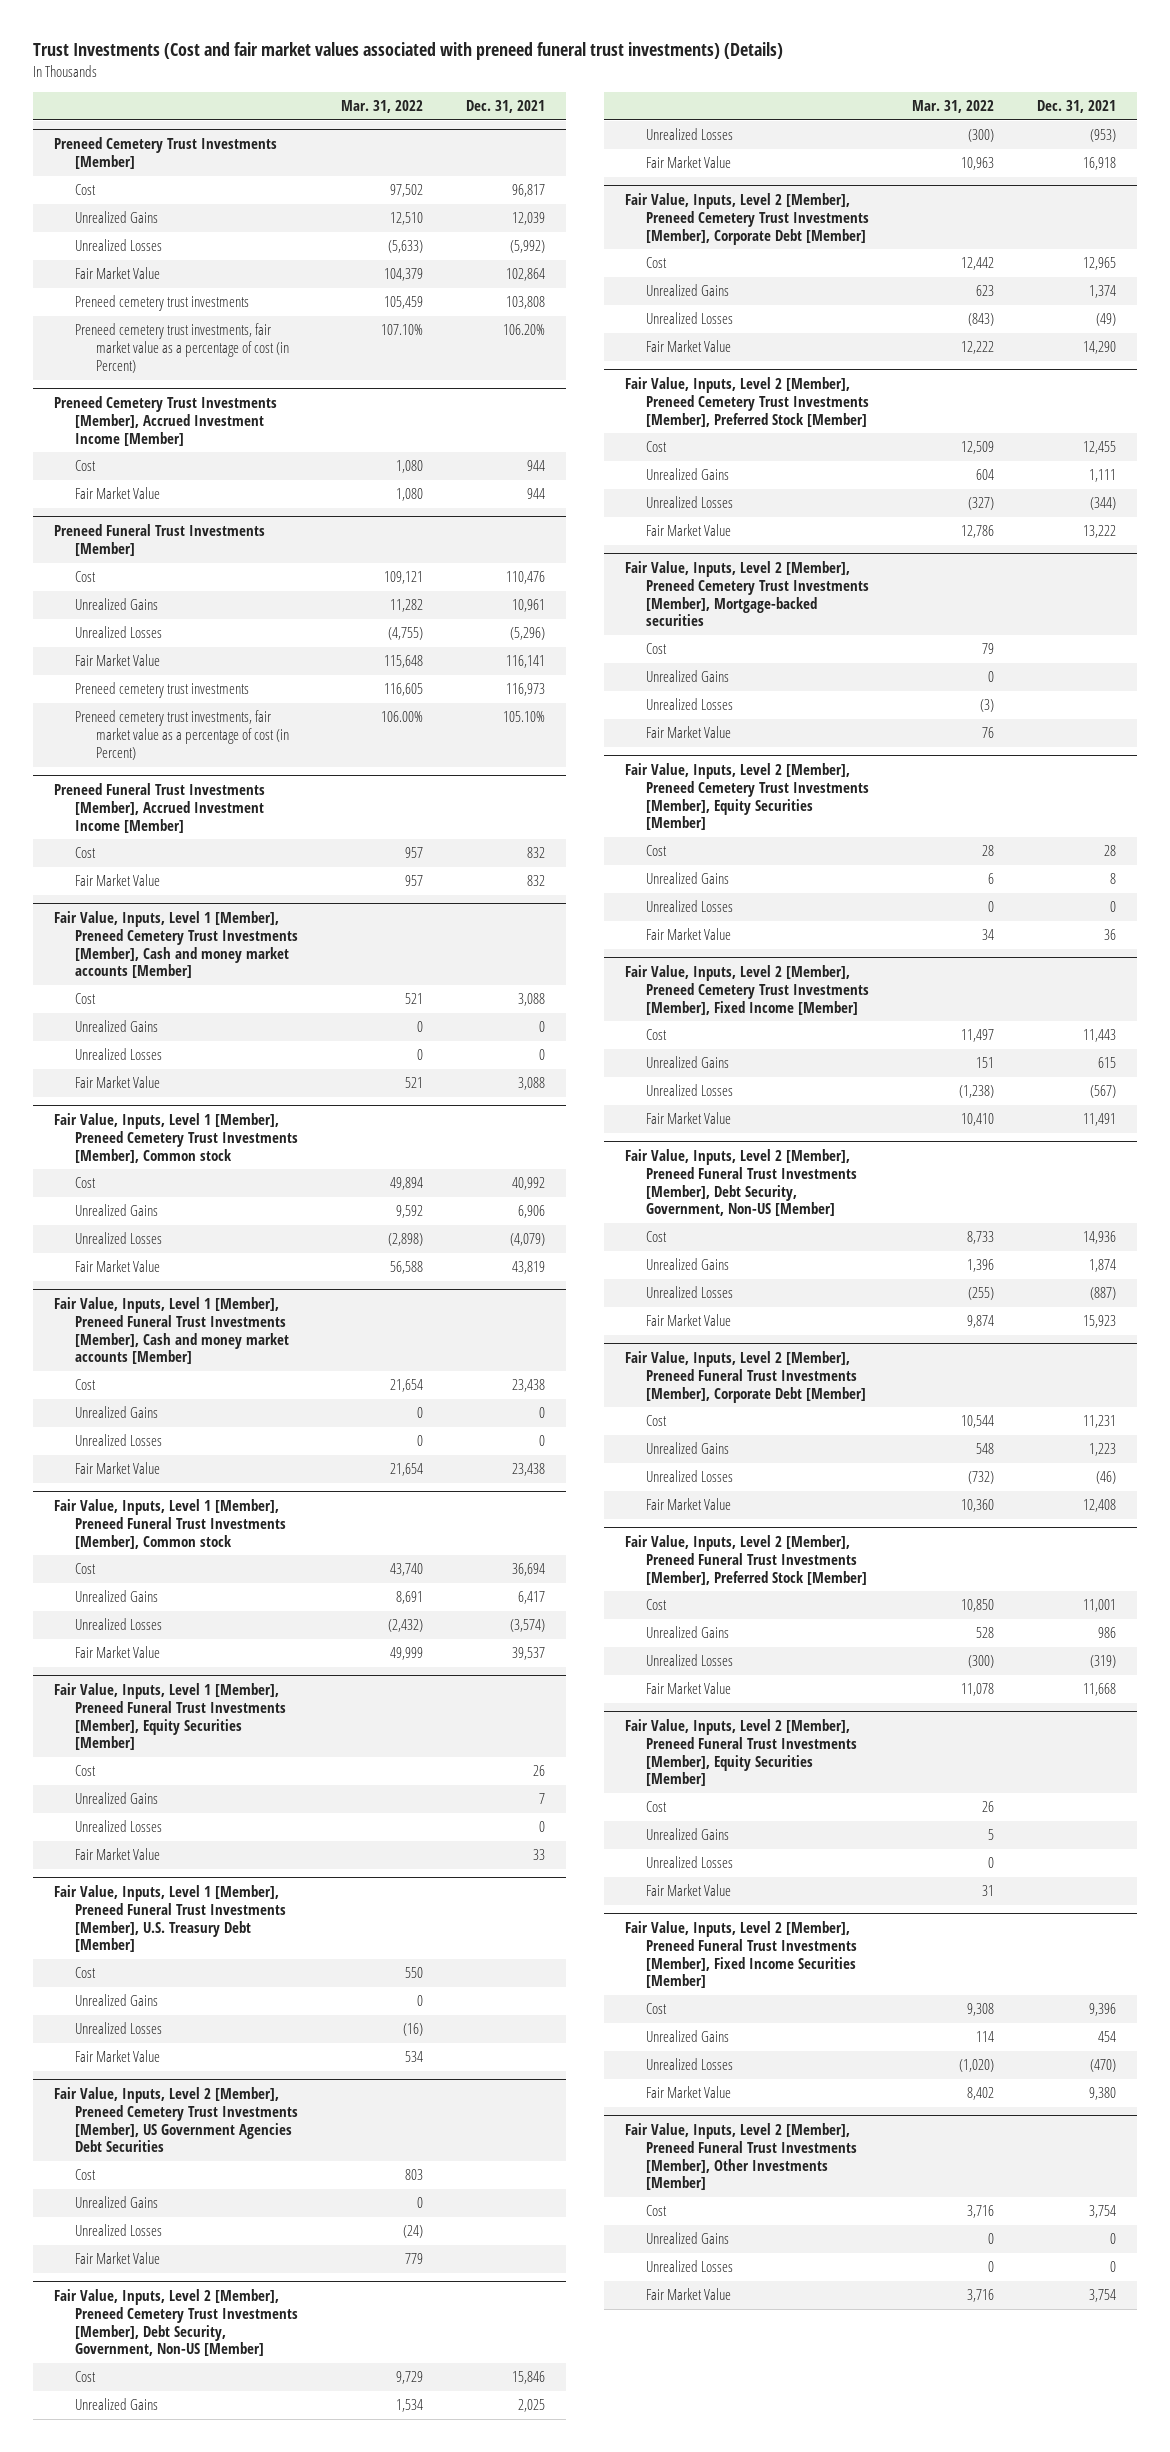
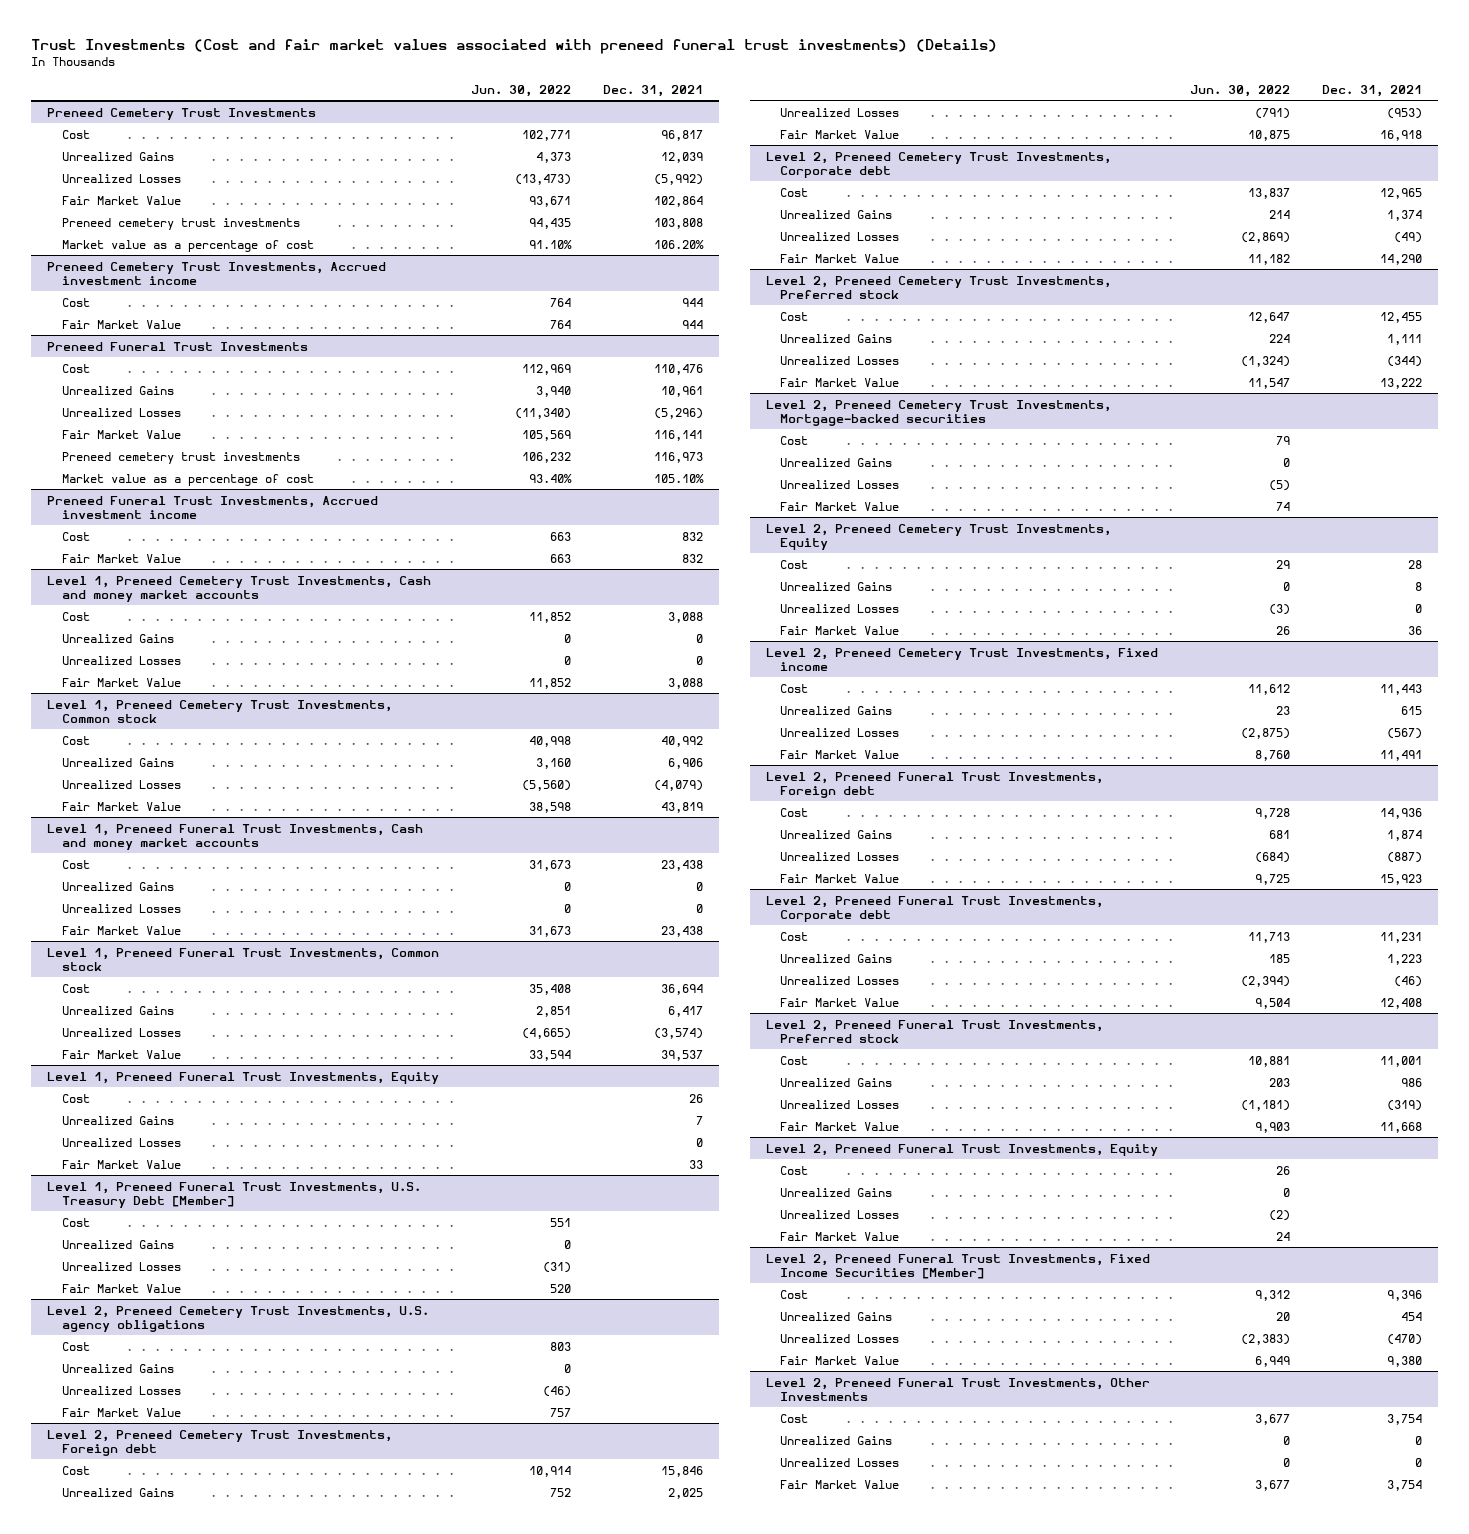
- | Mar. 31, 2022 | Dec. 31, 2021
+ | Jun. 30, 2022 | Dec. 31, 2021
- Preneed Cemetery Trust Investments [Member]
+ Preneed Cemetery Trust Investments
- Preneed cemetery trust investments, fair market value as a percentage of cost (in Percent) | 107.10% | 106.20%
- Preneed Cemetery Trust Investments [Member], Accrued Investment Income [Member]
+ Market value as a percentage of cost | 91.10% | 106.20%
+ Preneed Cemetery Trust Investments, Accrued investment income
- Preneed Funeral Trust Investments [Member]
+ Preneed Funeral Trust Investments
- Preneed cemetery trust investments, fair market value as a percentage of cost (in Percent) | 106.00% | 105.10%
- Preneed Funeral Trust Investments [Member], Accrued Investment Income [Member]
+ Market value as a percentage of cost | 93.40% | 105.10%
+ Preneed Funeral Trust Investments, Accrued investment income
- Fair Value, Inputs, Level 1 [Member], Preneed Cemetery Trust Investments [Member], Cash and money market accounts [Member]
+ Level 1, Preneed Cemetery Trust Investments, Cash and money market accounts
- Fair Value, Inputs, Level 1 [Member], Preneed Cemetery Trust Investments [Member], Common stock
+ Level 1, Preneed Cemetery Trust Investments, Common stock
- Fair Value, Inputs, Level 1 [Member], Preneed Funeral Trust Investments [Member], Cash and money market accounts [Member]
+ Level 1, Preneed Funeral Trust Investments, Cash and money market accounts
- Fair Value, Inputs, Level 1 [Member], Preneed Funeral Trust Investments [Member], Common stock
+ Level 1, Preneed Funeral Trust Investments, Common stock
- Fair Value, Inputs, Level 1 [Member], Preneed Funeral Trust Investments [Member], Equity Securities [Member]
+ Level 1, Preneed Funeral Trust Investments, Equity
- Fair Value, Inputs, Level 1 [Member], Preneed Funeral Trust Investments [Member], U.S. Treasury Debt [Member]
+ Level 1, Preneed Funeral Trust Investments, U.S. Treasury Debt [Member]
- Fair Value, Inputs, Level 2 [Member], Preneed Cemetery Trust Investments [Member], US Government Agencies Debt Securities
+ Level 2, Preneed Cemetery Trust Investments, U.S. agency obligations
- Fair Value, Inputs, Level 2 [Member], Preneed Cemetery Trust Investments [Member], Debt Security, Government, Non-US [Member]
+ Level 2, Preneed Cemetery Trust Investments, Foreign debt
- Fair Value, Inputs, Level 2 [Member], Preneed Cemetery Trust Investments [Member], Corporate Debt [Member]
+ Level 2, Preneed Cemetery Trust Investments, Corporate debt
- Fair Value, Inputs, Level 2 [Member], Preneed Cemetery Trust Investments [Member], Preferred Stock [Member]
+ Level 2, Preneed Cemetery Trust Investments, Preferred stock
- Fair Value, Inputs, Level 2 [Member], Preneed Cemetery Trust Investments [Member], Mortgage-backed securities
+ Level 2, Preneed Cemetery Trust Investments, Mortgage-backed securities
- Fair Value, Inputs, Level 2 [Member], Preneed Cemetery Trust Investments [Member], Equity Securities [Member]
+ Level 2, Preneed Cemetery Trust Investments, Equity
- Fair Value, Inputs, Level 2 [Member], Preneed Cemetery Trust Investments [Member], Fixed Income [Member]
+ Level 2, Preneed Cemetery Trust Investments, Fixed income
- Fair Value, Inputs, Level 2 [Member], Preneed Funeral Trust Investments [Member], Debt Security, Government, Non-US [Member]
+ Level 2, Preneed Funeral Trust Investments, Foreign debt
- Fair Value, Inputs, Level 2 [Member], Preneed Funeral Trust Investments [Member], Corporate Debt [Member]
+ Level 2, Preneed Funeral Trust Investments, Corporate debt
- Fair Value, Inputs, Level 2 [Member], Preneed Funeral Trust Investments [Member], Preferred Stock [Member]
+ Level 2, Preneed Funeral Trust Investments, Preferred stock
- Fair Value, Inputs, Level 2 [Member], Preneed Funeral Trust Investments [Member], Equity Securities [Member]
+ Level 2, Preneed Funeral Trust Investments, Equity
- Fair Value, Inputs, Level 2 [Member], Preneed Funeral Trust Investments [Member], Fixed Income Securities [Member]
+ Level 2, Preneed Funeral Trust Investments, Fixed Income Securities [Member]
- Fair Value, Inputs, Level 2 [Member], Preneed Funeral Trust Investments [Member], Other Investments [Member]
+ Level 2, Preneed Funeral Trust Investments, Other Investments

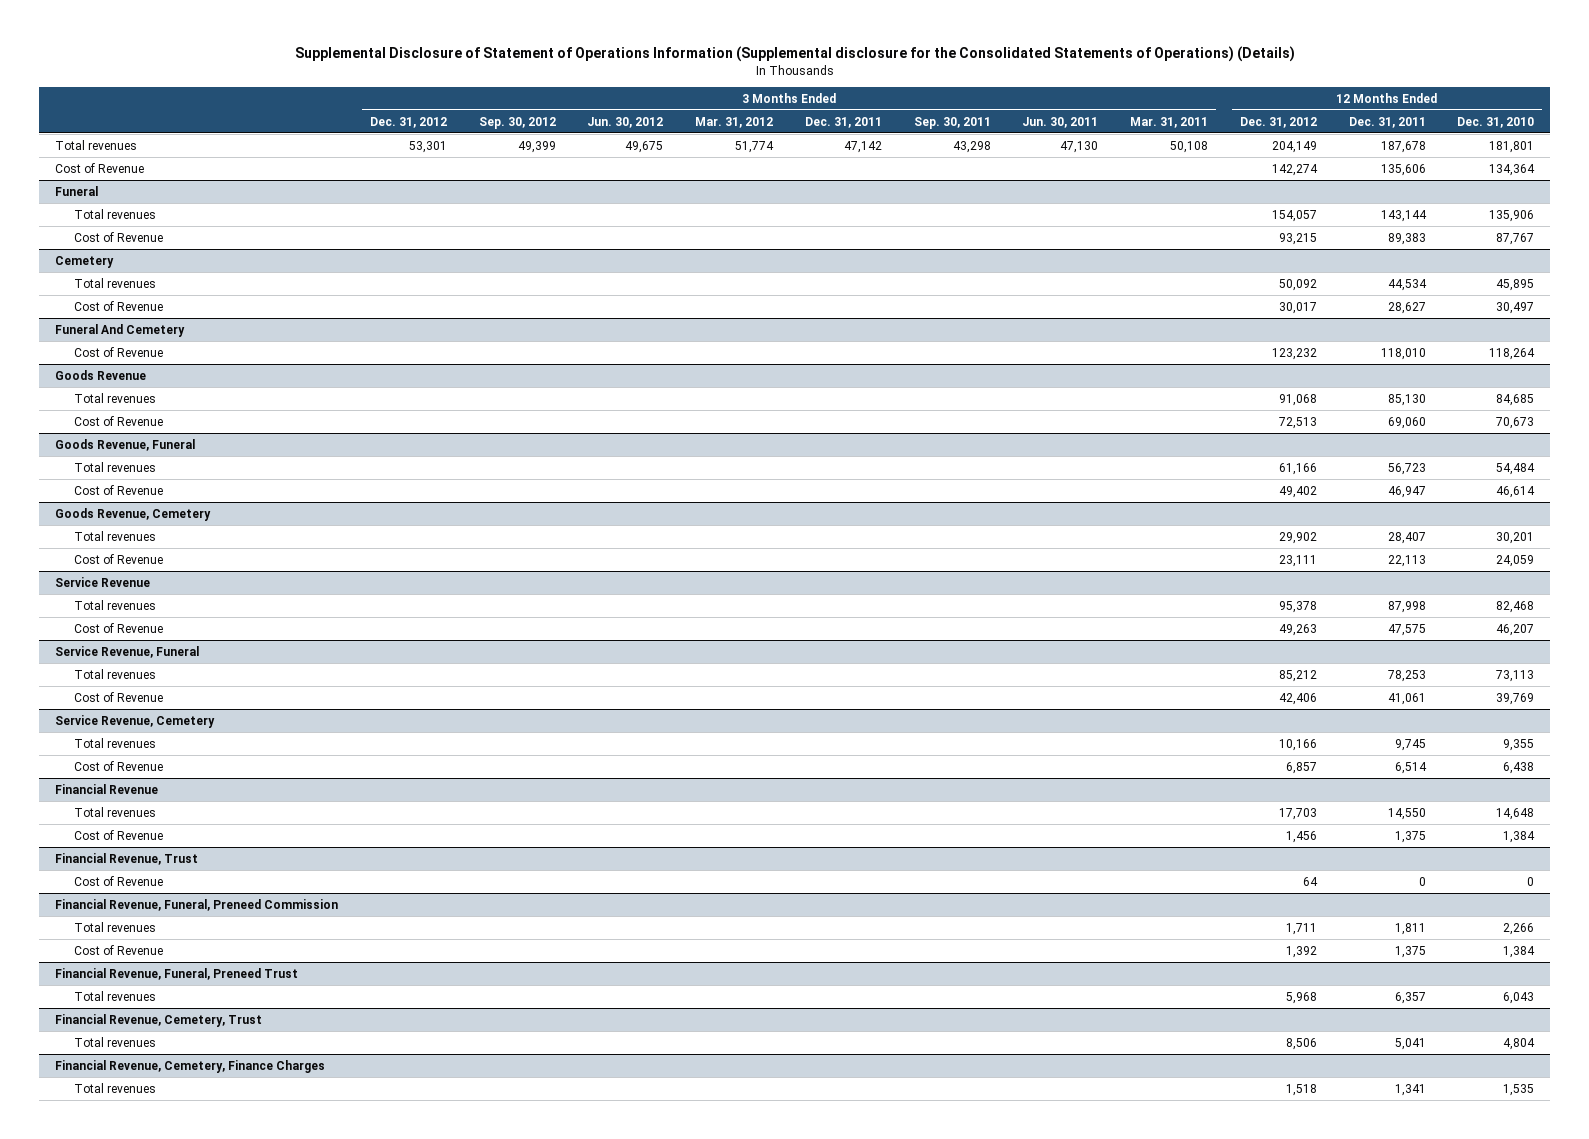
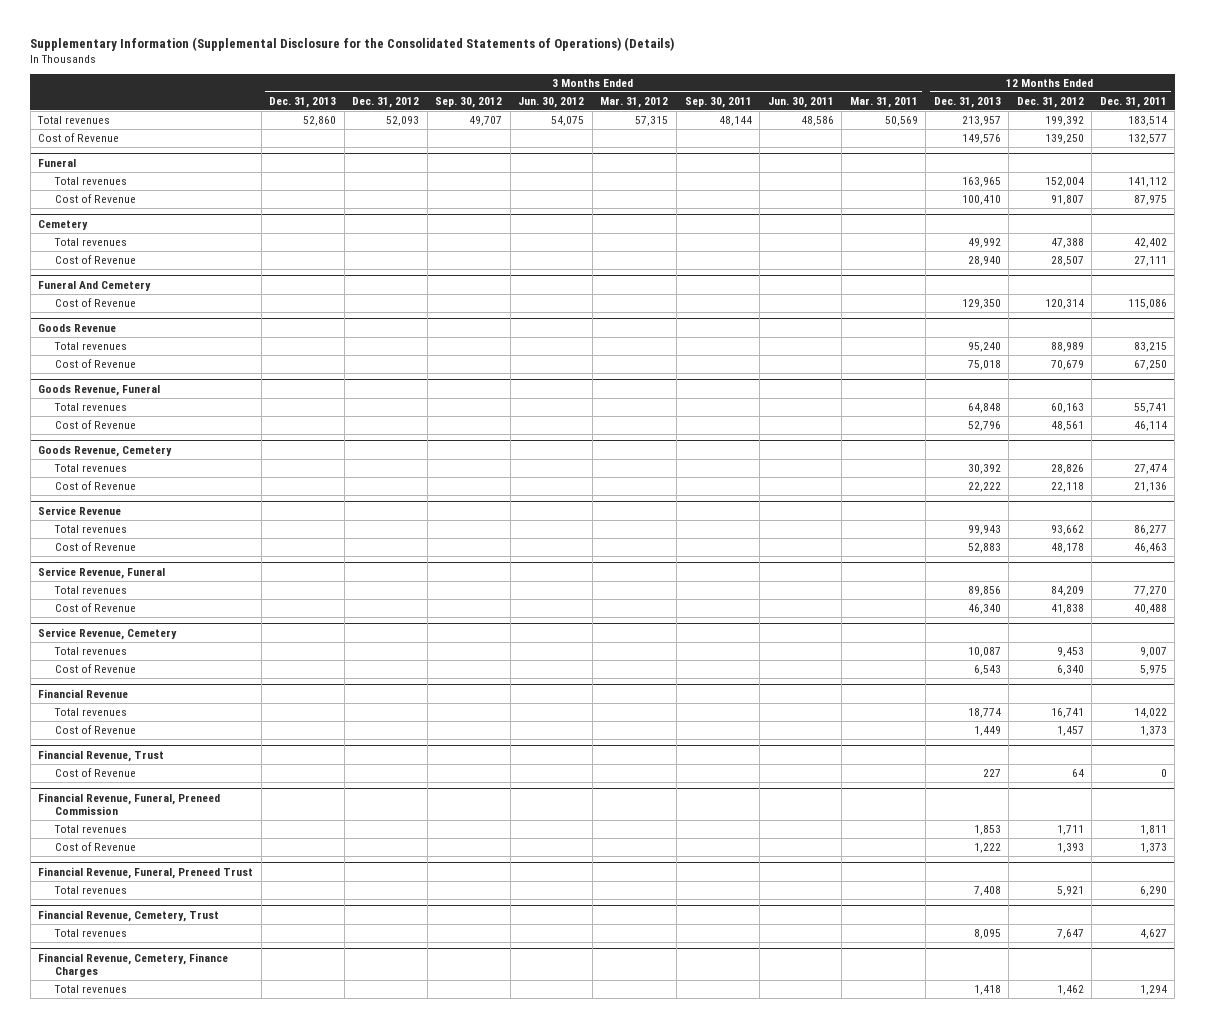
- Supplemental Disclosure of Statement of Operations Information (Supplemental disclosure for the Consolidated Statements of Operations) (Details)
+ Supplementary Information (Supplemental Disclosure for the Consolidated Statements of Operations) (Details)
- | 3 Months Ended Dec. 31, 2012 | 3 Months Ended Sep. 30, 2012 | 3 Months Ended Jun. 30, 2012 | 3 Months Ended Mar. 31, 2012 | 3 Months Ended Dec. 31, 2011 | 3 Months Ended Sep. 30, 2011 | 3 Months Ended Jun. 30, 2011 | 3 Months Ended Mar. 31, 2011 | 12 Months Ended Dec. 31, 2012 | 12 Months Ended Dec. 31, 2011 | 12 Months Ended Dec. 31, 2010
+ | 3 Months Ended Dec. 31, 2013 | 3 Months Ended Dec. 31, 2012 | 3 Months Ended Sep. 30, 2012 | 3 Months Ended Jun. 30, 2012 | 3 Months Ended Mar. 31, 2012 | 3 Months Ended Sep. 30, 2011 | 3 Months Ended Jun. 30, 2011 | 3 Months Ended Mar. 31, 2011 | 12 Months Ended Dec. 31, 2013 | 12 Months Ended Dec. 31, 2012 | 12 Months Ended Dec. 31, 2011
- Total revenues | 53,301 | 49,399 | 49,675 | 51,774 | 47,142 | 43,298 | 47,130 | 50,108 | 204,149 | 187,678 | 181,801
- Cost of Revenue | | | | | | | | | 142,274 | 135,606 | 134,364
+ Total revenues | 52,860 | 52,093 | 49,707 | 54,075 | 57,315 | 48,144 | 48,586 | 50,569 | 213,957 | 199,392 | 183,514
+ Cost of Revenue | | | | | | | | | 149,576 | 139,250 | 132,577
@ Funeral
- Total revenues | | | | | | | | | 154,057 | 143,144 | 135,906
- Cost of Revenue | | | | | | | | | 93,215 | 89,383 | 87,767
+ Total revenues | | | | | | | | | 163,965 | 152,004 | 141,112
+ Cost of Revenue | | | | | | | | | 100,410 | 91,807 | 87,975
@ Cemetery
- Total revenues | | | | | | | | | 50,092 | 44,534 | 45,895
- Cost of Revenue | | | | | | | | | 30,017 | 28,627 | 30,497
+ Total revenues | | | | | | | | | 49,992 | 47,388 | 42,402
+ Cost of Revenue | | | | | | | | | 28,940 | 28,507 | 27,111
@ Funeral And Cemetery
- Cost of Revenue | | | | | | | | | 123,232 | 118,010 | 118,264
+ Cost of Revenue | | | | | | | | | 129,350 | 120,314 | 115,086
@ Goods Revenue
- Total revenues | | | | | | | | | 91,068 | 85,130 | 84,685
- Cost of Revenue | | | | | | | | | 72,513 | 69,060 | 70,673
+ Total revenues | | | | | | | | | 95,240 | 88,989 | 83,215
+ Cost of Revenue | | | | | | | | | 75,018 | 70,679 | 67,250
@ Goods Revenue, Funeral
- Total revenues | | | | | | | | | 61,166 | 56,723 | 54,484
- Cost of Revenue | | | | | | | | | 49,402 | 46,947 | 46,614
+ Total revenues | | | | | | | | | 64,848 | 60,163 | 55,741
+ Cost of Revenue | | | | | | | | | 52,796 | 48,561 | 46,114
@ Goods Revenue, Cemetery
- Total revenues | | | | | | | | | 29,902 | 28,407 | 30,201
- Cost of Revenue | | | | | | | | | 23,111 | 22,113 | 24,059
+ Total revenues | | | | | | | | | 30,392 | 28,826 | 27,474
+ Cost of Revenue | | | | | | | | | 22,222 | 22,118 | 21,136
@ Service Revenue
- Total revenues | | | | | | | | | 95,378 | 87,998 | 82,468
- Cost of Revenue | | | | | | | | | 49,263 | 47,575 | 46,207
+ Total revenues | | | | | | | | | 99,943 | 93,662 | 86,277
+ Cost of Revenue | | | | | | | | | 52,883 | 48,178 | 46,463
@ Service Revenue, Funeral
- Total revenues | | | | | | | | | 85,212 | 78,253 | 73,113
- Cost of Revenue | | | | | | | | | 42,406 | 41,061 | 39,769
+ Total revenues | | | | | | | | | 89,856 | 84,209 | 77,270
+ Cost of Revenue | | | | | | | | | 46,340 | 41,838 | 40,488
@ Service Revenue, Cemetery
- Total revenues | | | | | | | | | 10,166 | 9,745 | 9,355
- Cost of Revenue | | | | | | | | | 6,857 | 6,514 | 6,438
+ Total revenues | | | | | | | | | 10,087 | 9,453 | 9,007
+ Cost of Revenue | | | | | | | | | 6,543 | 6,340 | 5,975
@ Financial Revenue
- Total revenues | | | | | | | | | 17,703 | 14,550 | 14,648
- Cost of Revenue | | | | | | | | | 1,456 | 1,375 | 1,384
+ Total revenues | | | | | | | | | 18,774 | 16,741 | 14,022
+ Cost of Revenue | | | | | | | | | 1,449 | 1,457 | 1,373
@ Financial Revenue, Funeral, Preneed Commission
- Cost of Revenue | | | | | | | | | 1,392 | 1,375 | 1,384
+ Cost of Revenue | | | | | | | | | 1,222 | 1,393 | 1,373
@ Financial Revenue, Funeral, Preneed Trust
- Total revenues | | | | | | | | | 5,968 | 6,357 | 6,043
+ Total revenues | | | | | | | | | 7,408 | 5,921 | 6,290
@ Financial Revenue, Cemetery, Trust
- Total revenues | | | | | | | | | 8,506 | 5,041 | 4,804
+ Total revenues | | | | | | | | | 8,095 | 7,647 | 4,627
@ Financial Revenue, Cemetery, Finance Charges
- Total revenues | | | | | | | | | 1,518 | 1,341 | 1,535
+ Total revenues | | | | | | | | | 1,418 | 1,462 | 1,294

